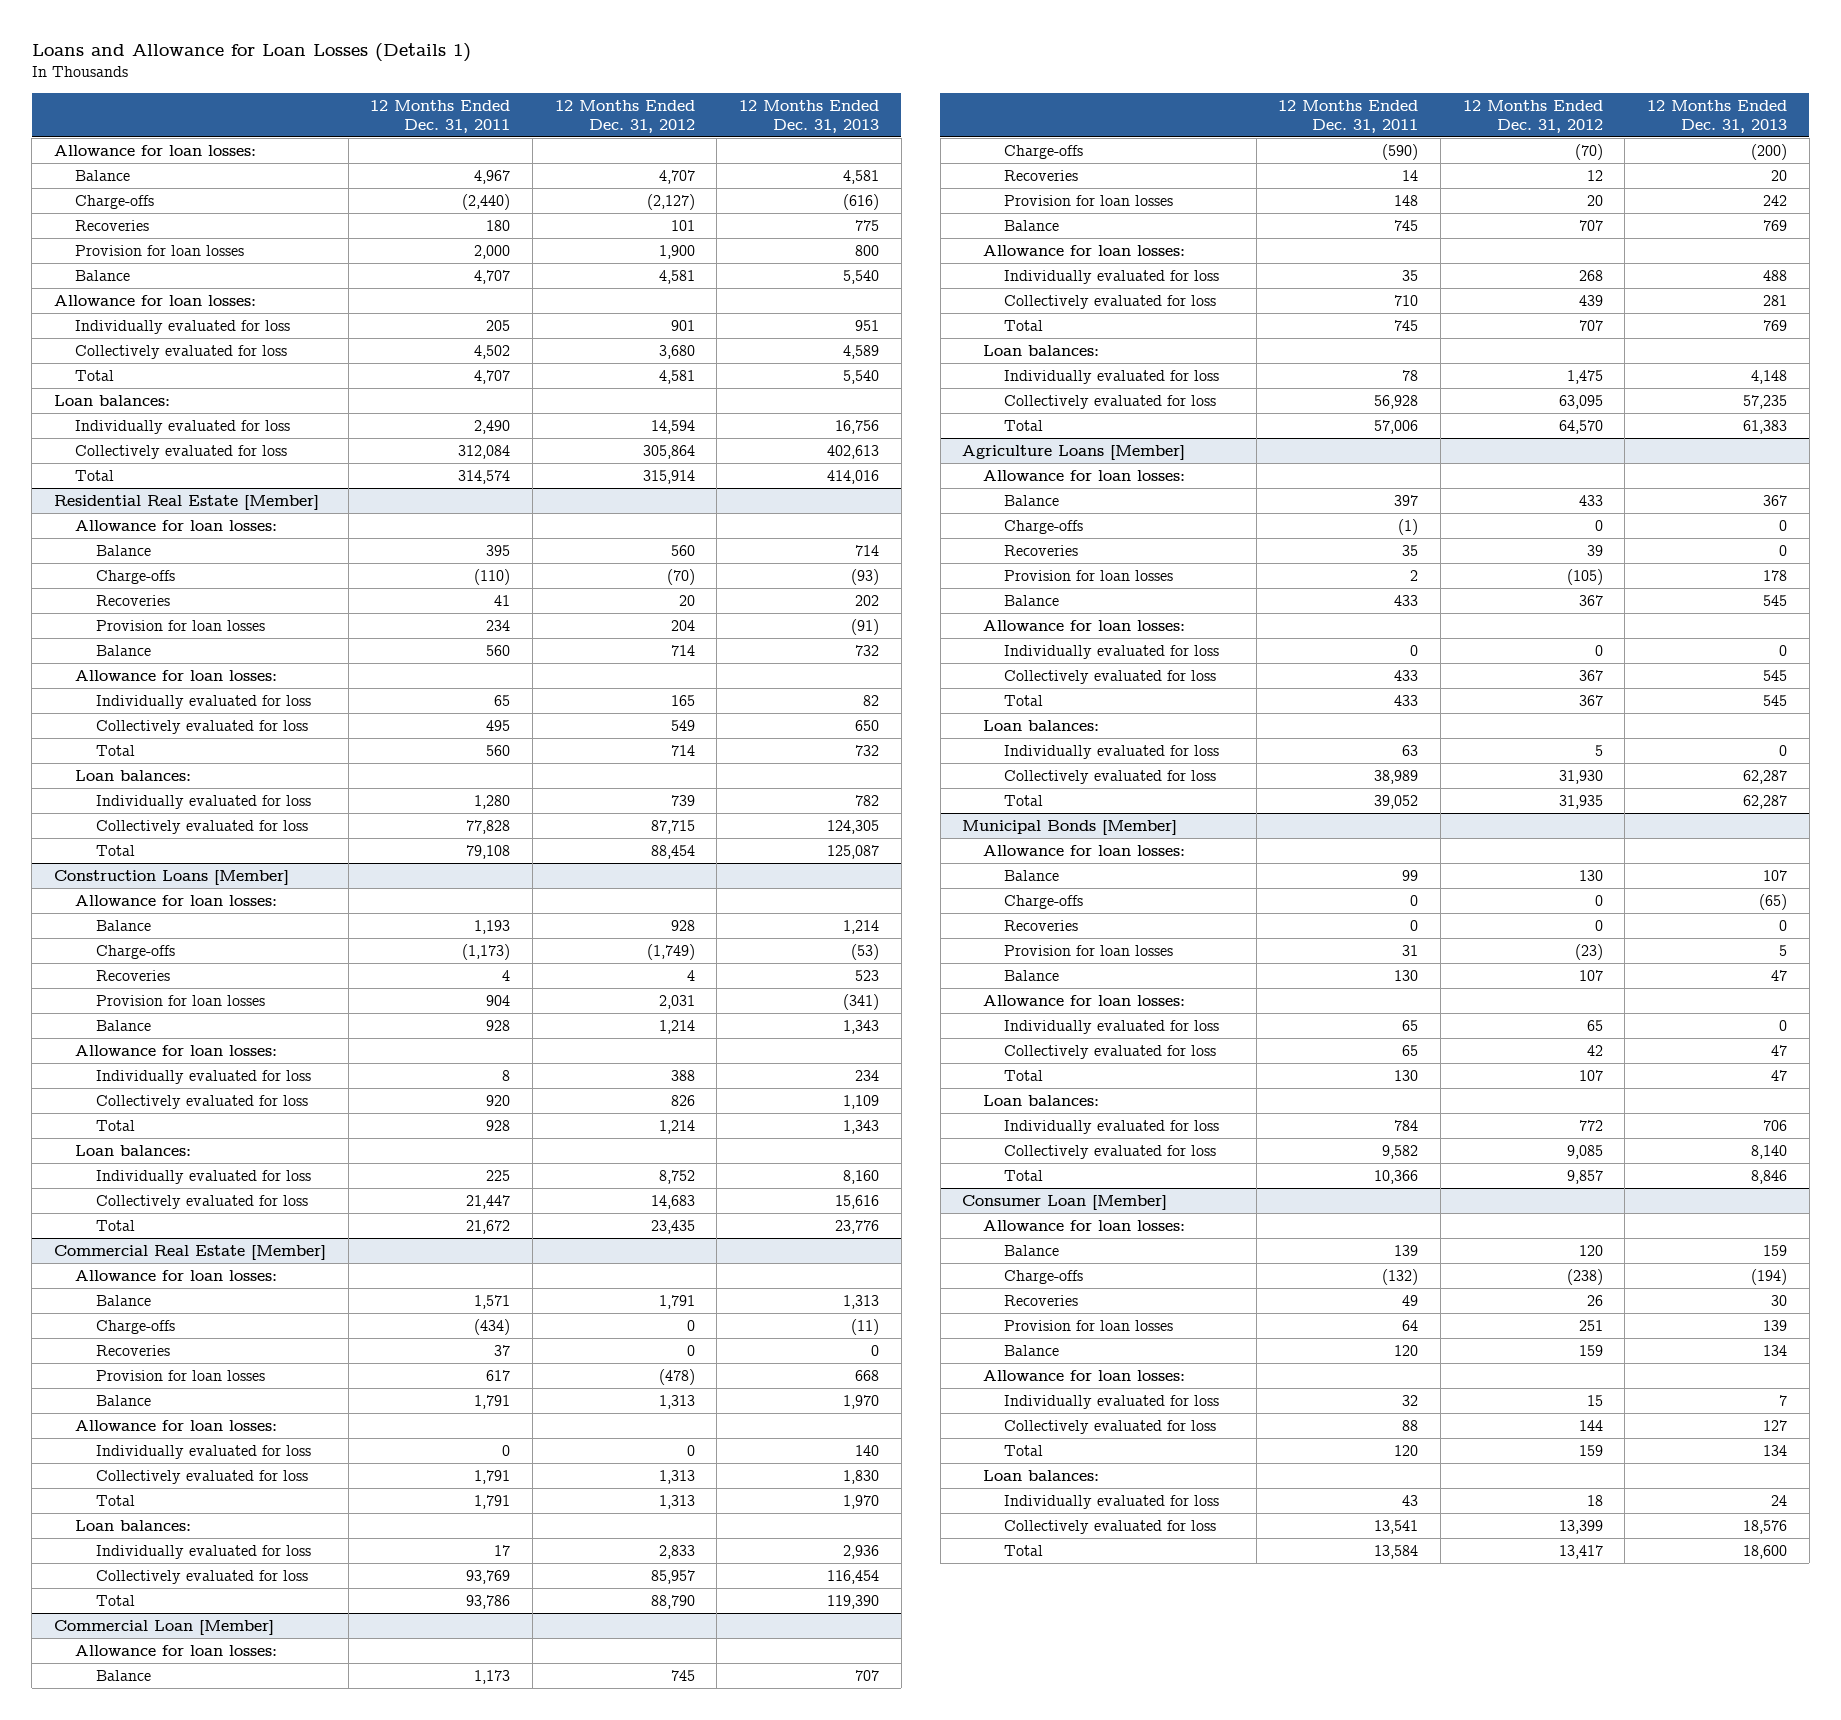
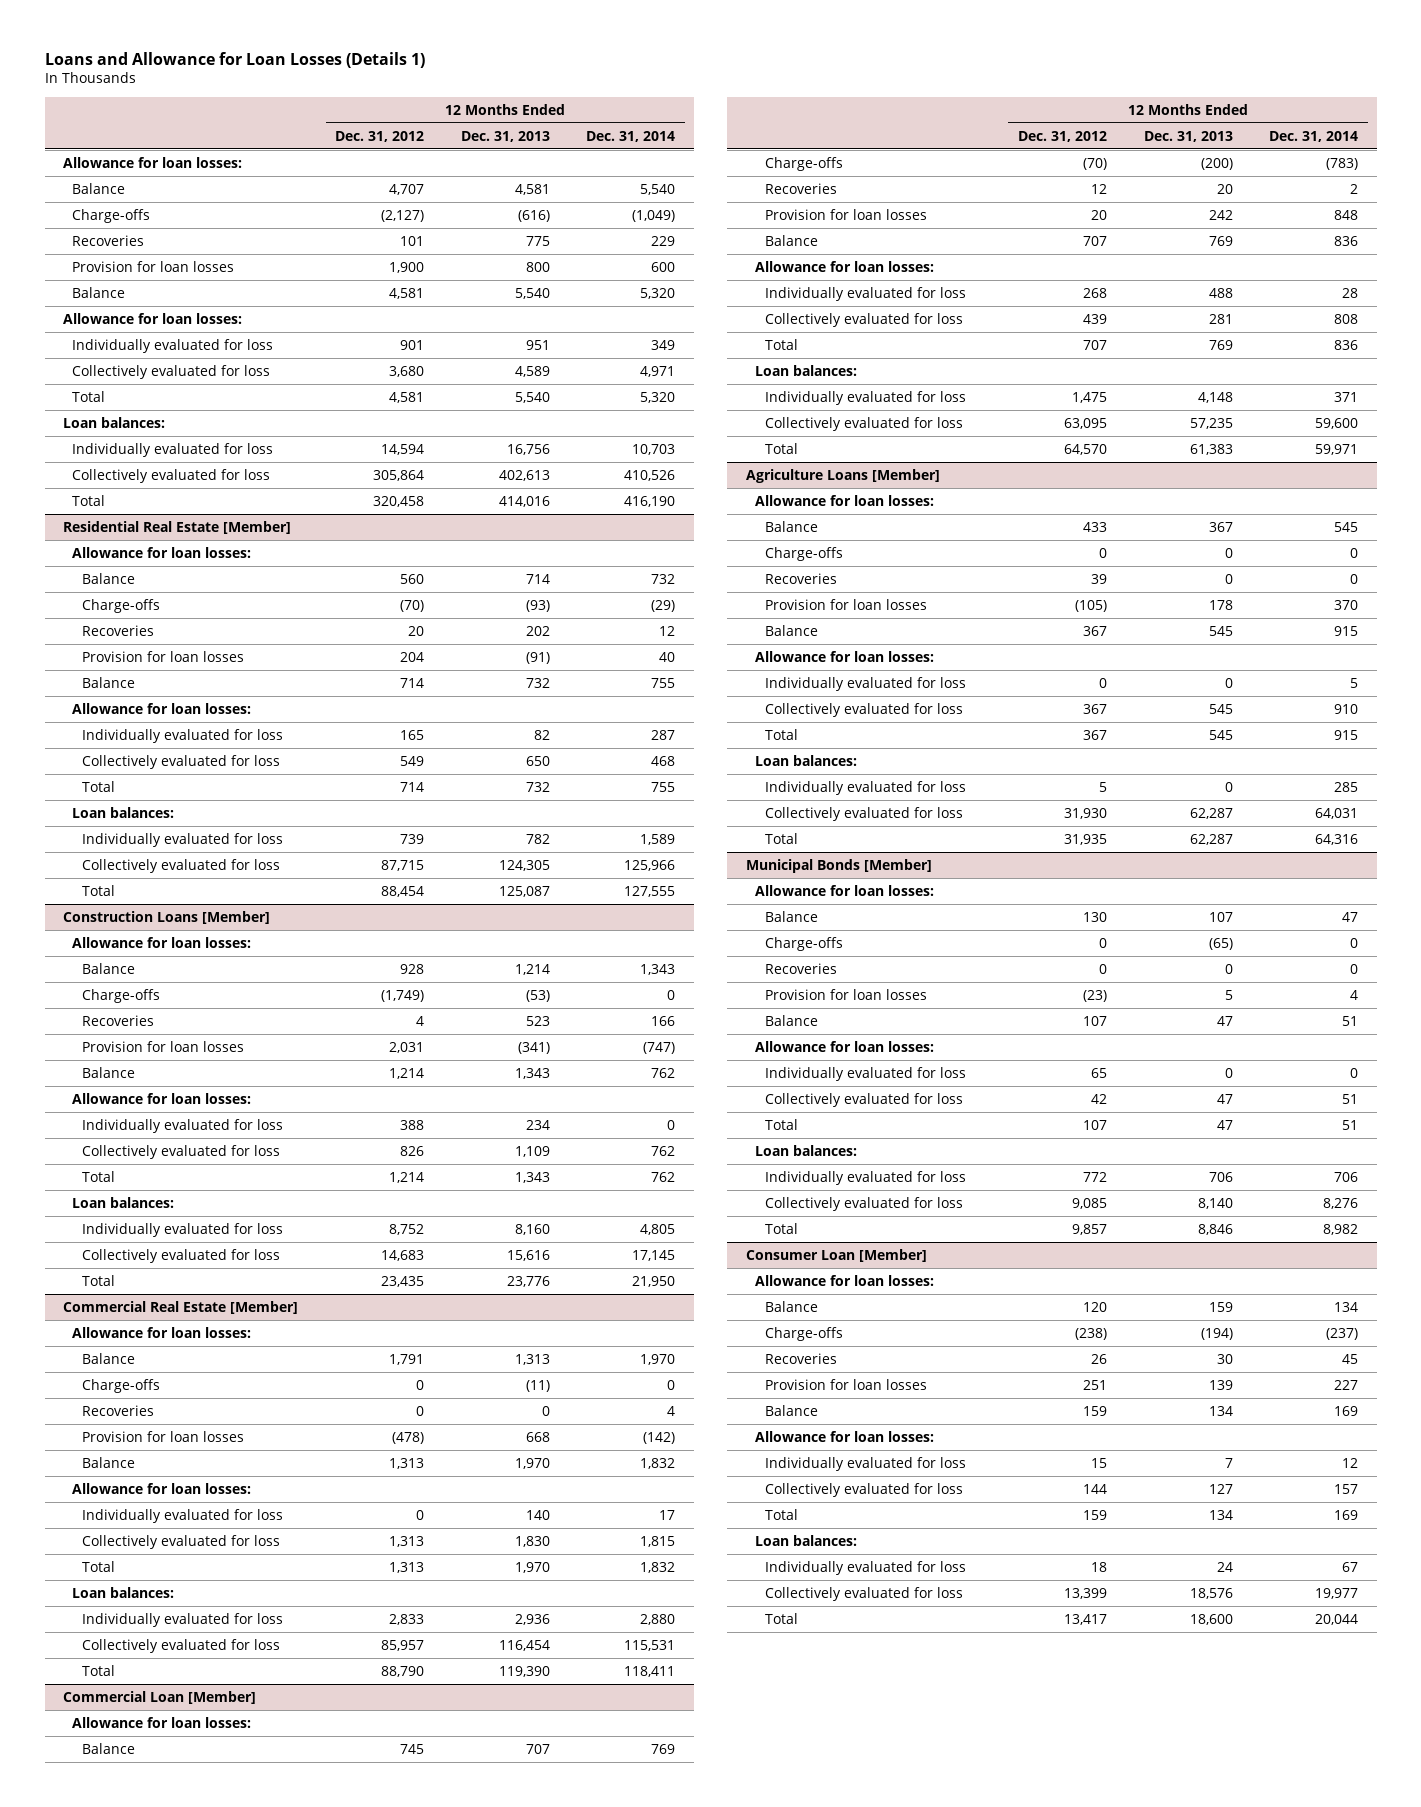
- | 12 Months Ended Dec. 31, 2011 | 12 Months Ended Dec. 31, 2012 | 12 Months Ended Dec. 31, 2013
+ | 12 Months Ended Dec. 31, 2012 | 12 Months Ended Dec. 31, 2013 | 12 Months Ended Dec. 31, 2014
- Total | 314,574 | 315,914 | 414,016
+ Total | 320,458 | 414,016 | 416,190

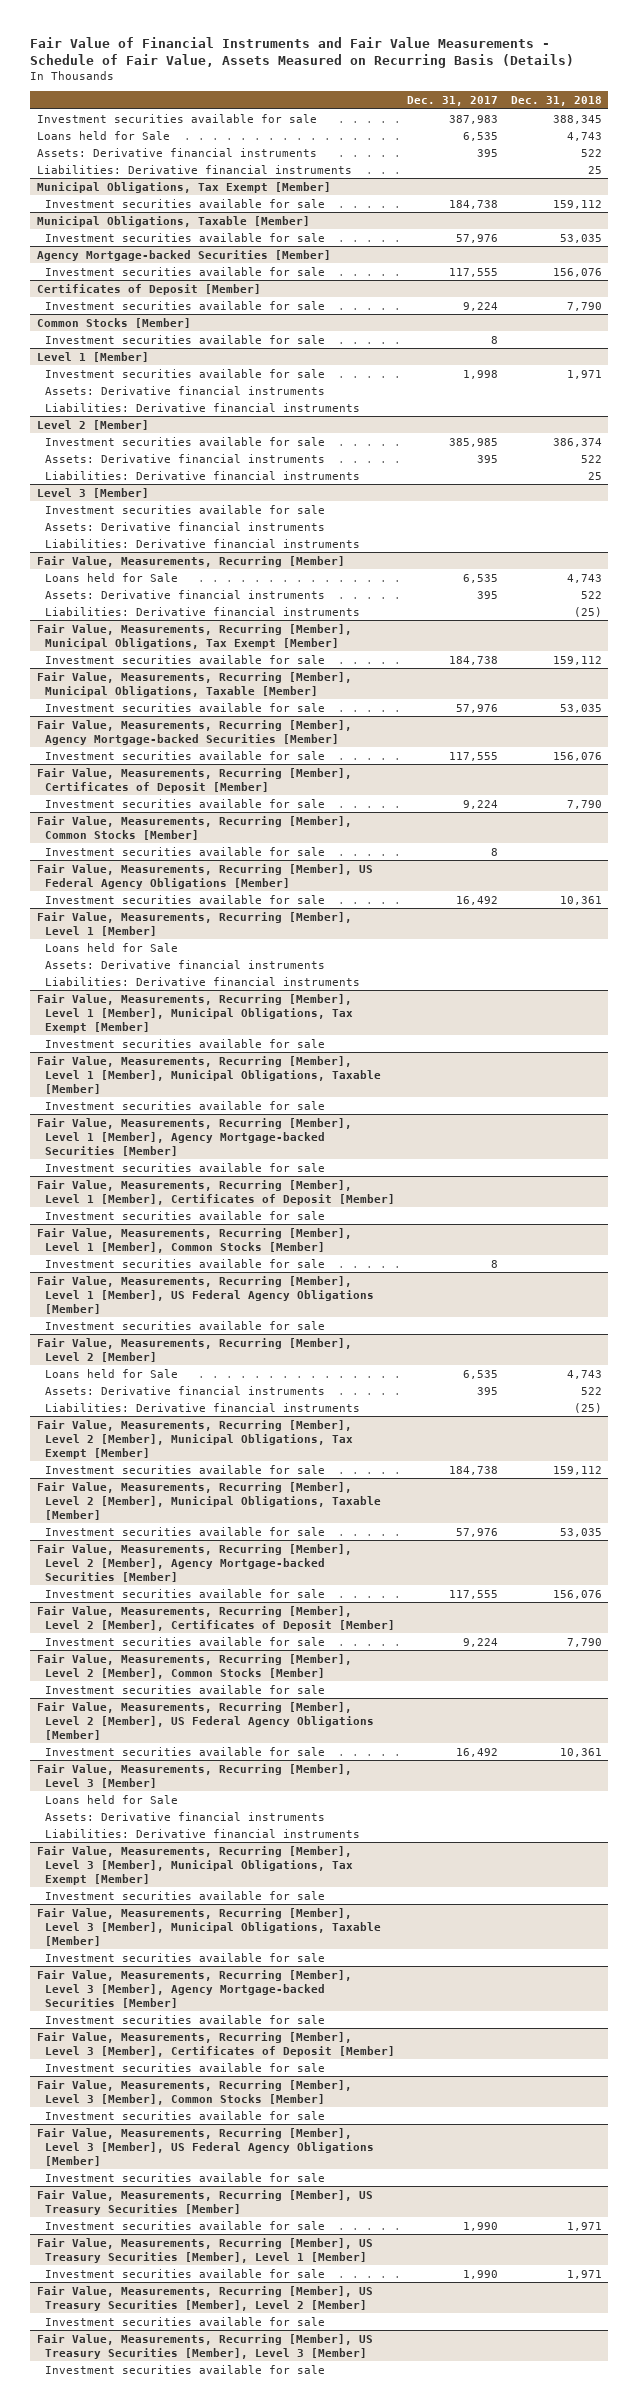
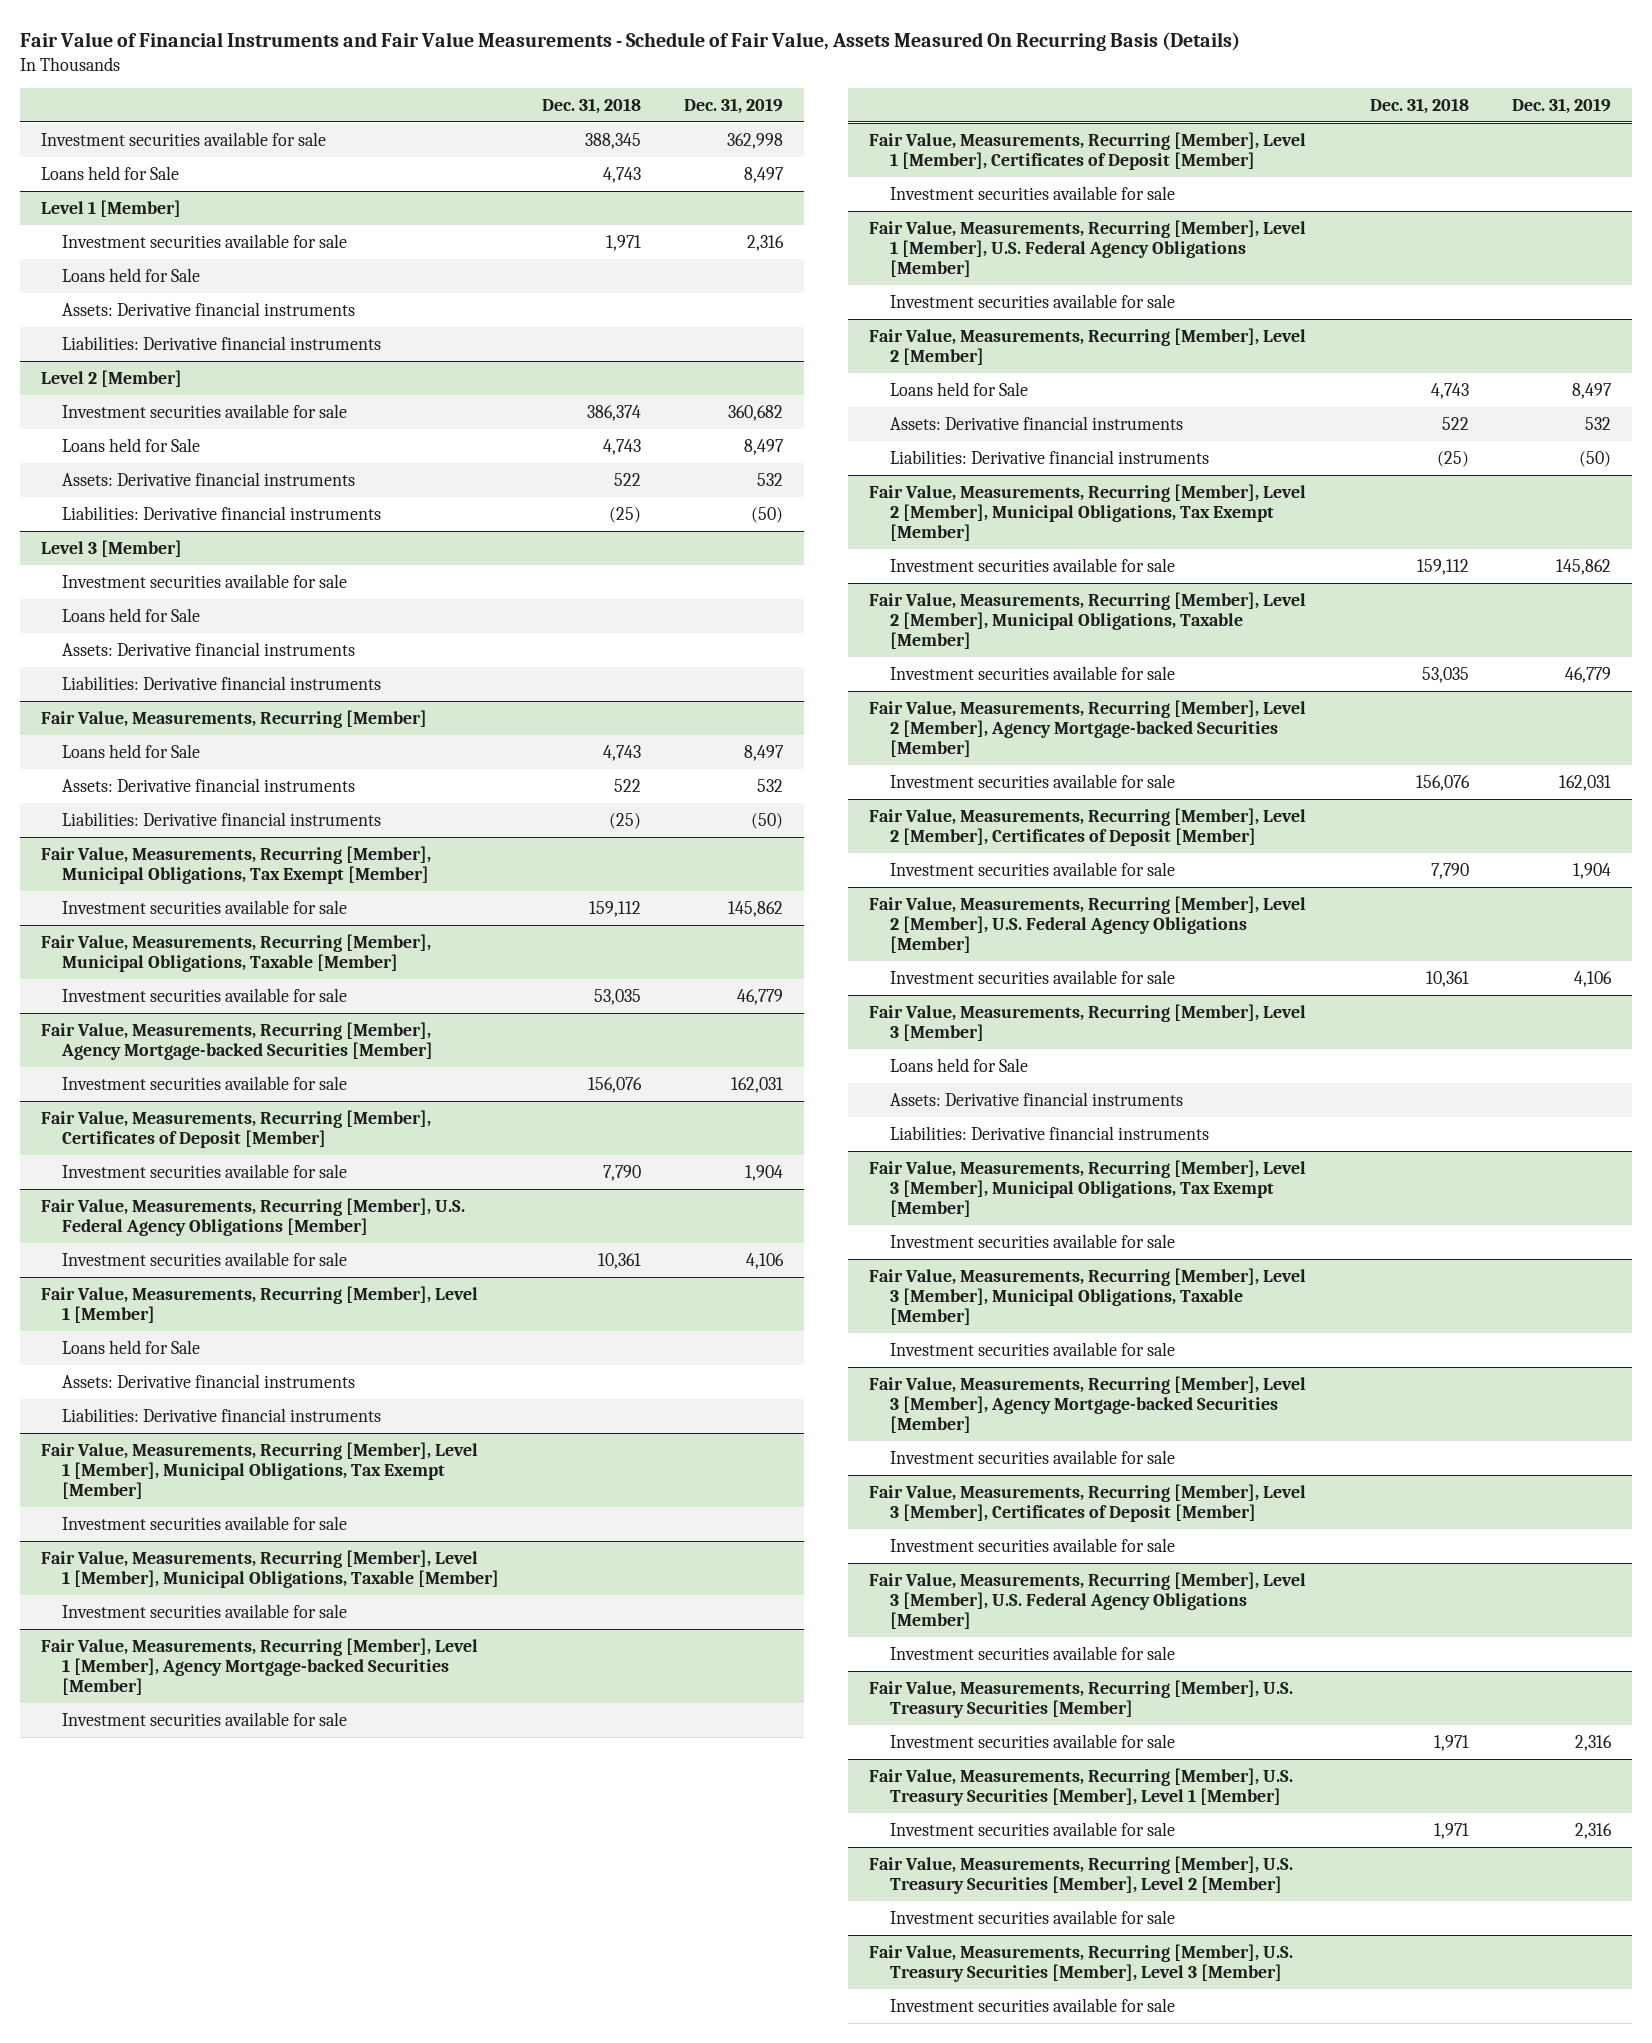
- Fair Value of Financial Instruments and Fair Value Measurements - Schedule of Fair Value, Assets Measured on Recurring Basis (Details)
+ Fair Value of Financial Instruments and Fair Value Measurements - Schedule of Fair Value, Assets Measured On Recurring Basis (Details)
- | Dec. 31, 2017 | Dec. 31, 2018
+ | Dec. 31, 2018 | Dec. 31, 2019
- Assets: Derivative financial instruments | 395 | 522
- Liabilities: Derivative financial instruments | | 25
- Municipal Obligations, Tax Exempt [Member]
- Investment securities available for sale | 184,738 | 159,112
- Municipal Obligations, Taxable [Member]
- Investment securities available for sale | 57,976 | 53,035
- Agency Mortgage-backed Securities [Member]
- Investment securities available for sale | 117,555 | 156,076
- Certificates of Deposit [Member]
- Investment securities available for sale | 9,224 | 7,790
- Common Stocks [Member]
- Investment securities available for sale | 8 |
@ Level 1 [Member]
+ Loans held for Sale
@ Level 2 [Member]
+ Loans held for Sale | 4,743 | 8,497
- Liabilities: Derivative financial instruments | | 25
+ Liabilities: Derivative financial instruments | (25) | (50)
@ Level 3 [Member]
+ Loans held for Sale
- Fair Value, Measurements, Recurring [Member], Common Stocks [Member]
- Investment securities available for sale | 8 |
- Fair Value, Measurements, Recurring [Member], US Federal Agency Obligations [Member]
+ Fair Value, Measurements, Recurring [Member], U.S. Federal Agency Obligations [Member]
- Fair Value, Measurements, Recurring [Member], Level 1 [Member], Common Stocks [Member]
- Investment securities available for sale | 8 |
- Fair Value, Measurements, Recurring [Member], Level 1 [Member], US Federal Agency Obligations [Member]
+ Fair Value, Measurements, Recurring [Member], Level 1 [Member], U.S. Federal Agency Obligations [Member]
- Fair Value, Measurements, Recurring [Member], Level 2 [Member], Common Stocks [Member]
- Investment securities available for sale
- Fair Value, Measurements, Recurring [Member], Level 2 [Member], US Federal Agency Obligations [Member]
+ Fair Value, Measurements, Recurring [Member], Level 2 [Member], U.S. Federal Agency Obligations [Member]
- Fair Value, Measurements, Recurring [Member], Level 3 [Member], Common Stocks [Member]
- Investment securities available for sale
- Fair Value, Measurements, Recurring [Member], Level 3 [Member], US Federal Agency Obligations [Member]
+ Fair Value, Measurements, Recurring [Member], Level 3 [Member], U.S. Federal Agency Obligations [Member]
- Fair Value, Measurements, Recurring [Member], US Treasury Securities [Member]
+ Fair Value, Measurements, Recurring [Member], U.S. Treasury Securities [Member]
- Fair Value, Measurements, Recurring [Member], US Treasury Securities [Member], Level 1 [Member]
+ Fair Value, Measurements, Recurring [Member], U.S. Treasury Securities [Member], Level 1 [Member]
- Fair Value, Measurements, Recurring [Member], US Treasury Securities [Member], Level 2 [Member]
+ Fair Value, Measurements, Recurring [Member], U.S. Treasury Securities [Member], Level 2 [Member]
- Fair Value, Measurements, Recurring [Member], US Treasury Securities [Member], Level 3 [Member]
+ Fair Value, Measurements, Recurring [Member], U.S. Treasury Securities [Member], Level 3 [Member]

